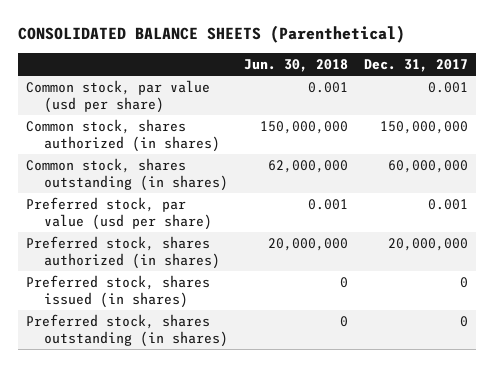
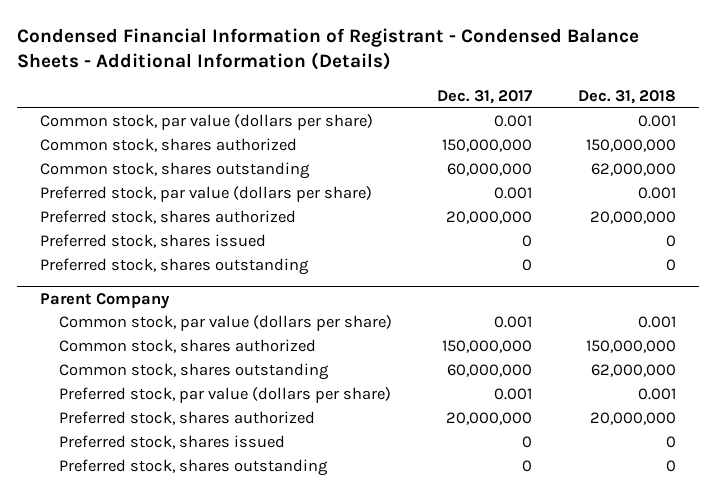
- CONSOLIDATED BALANCE SHEETS (Parenthetical)
+ Condensed Financial Information of Registrant - Condensed Balance Sheets - Additional Information (Details)
- | Jun. 30, 2018 | Dec. 31, 2017
+ | Dec. 31, 2017 | Dec. 31, 2018
- Common stock, par value (usd per share) | 0.001 | 0.001
- Common stock, shares authorized (in shares) | 150,000,000 | 150,000,000
- Common stock, shares outstanding (in shares) | 62,000,000 | 60,000,000
- Preferred stock, par value (usd per share) | 0.001 | 0.001
- Preferred stock, shares authorized (in shares) | 20,000,000 | 20,000,000
- Preferred stock, shares issued (in shares) | 0 | 0
- Preferred stock, shares outstanding (in shares) | 0 | 0
+ Common stock, par value (dollars per share) | 0.001 | 0.001
+ Common stock, shares authorized | 150,000,000 | 150,000,000
+ Common stock, shares outstanding | 60,000,000 | 62,000,000
+ Preferred stock, par value (dollars per share) | 0.001 | 0.001
+ Preferred stock, shares authorized | 20,000,000 | 20,000,000
+ Preferred stock, shares issued | 0 | 0
+ Preferred stock, shares outstanding | 0 | 0
+ Parent Company
+ Common stock, par value (dollars per share) | 0.001 | 0.001
+ Common stock, shares authorized | 150,000,000 | 150,000,000
+ Common stock, shares outstanding | 60,000,000 | 62,000,000
+ Preferred stock, par value (dollars per share) | 0.001 | 0.001
+ Preferred stock, shares authorized | 20,000,000 | 20,000,000
+ Preferred stock, shares issued | 0 | 0
+ Preferred stock, shares outstanding | 0 | 0

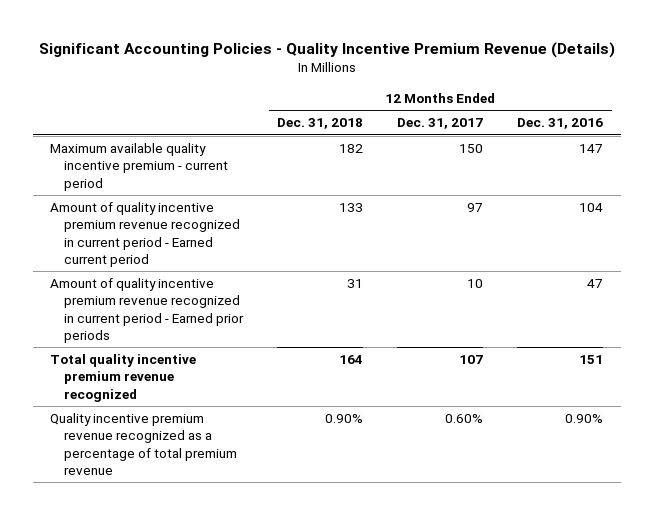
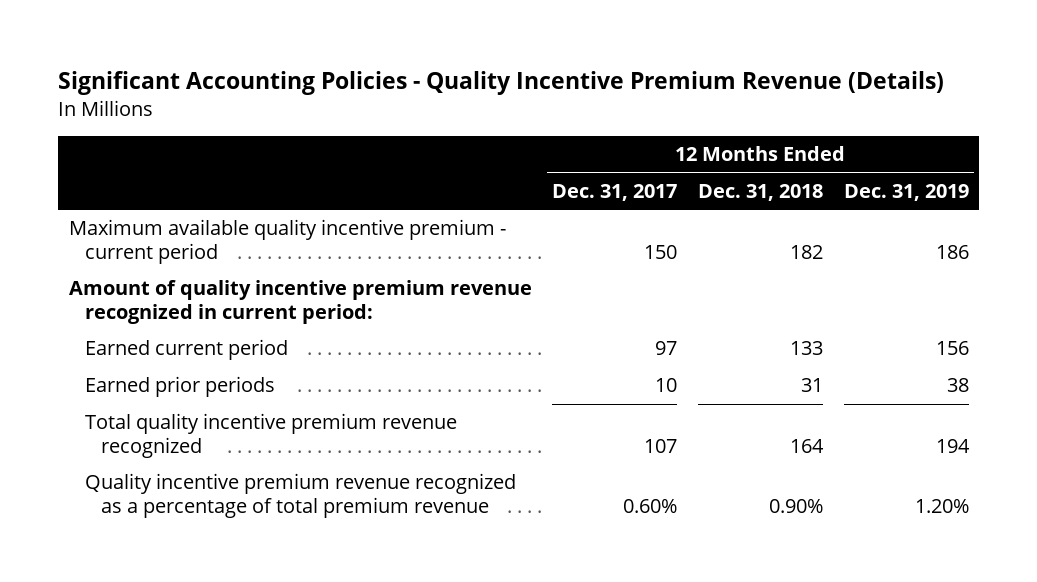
- | 12 Months Ended Dec. 31, 2018 | 12 Months Ended Dec. 31, 2017 | 12 Months Ended Dec. 31, 2016
+ | 12 Months Ended Dec. 31, 2017 | 12 Months Ended Dec. 31, 2018 | 12 Months Ended Dec. 31, 2019
- Amount of quality incentive premium revenue recognized in current period - Earned current period | 133 | 97 | 104
- Amount of quality incentive premium revenue recognized in current period - Earned prior periods | 31 | 10 | 47
+ Amount of quality incentive premium revenue recognized in current period:
+ Earned current period | 97 | 133 | 156
+ Earned prior periods | 10 | 31 | 38

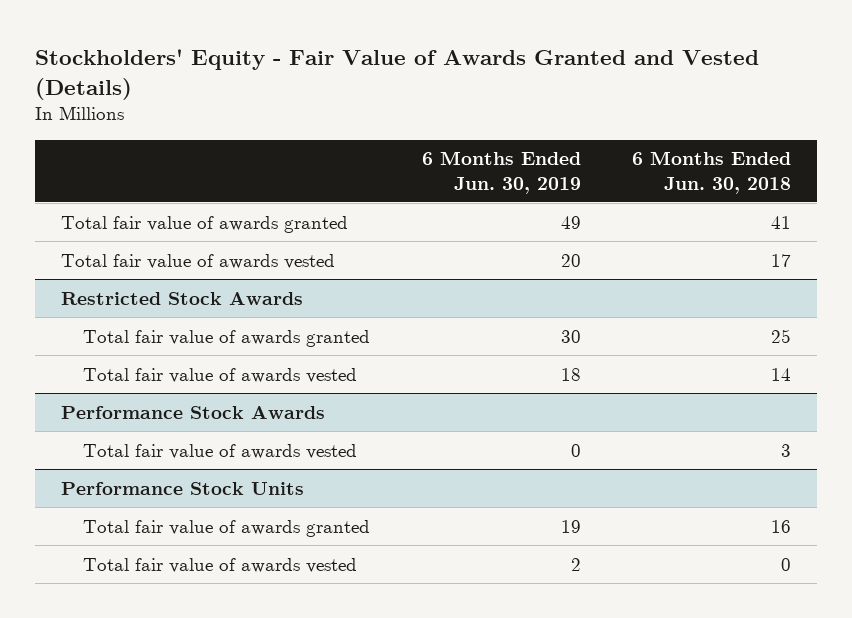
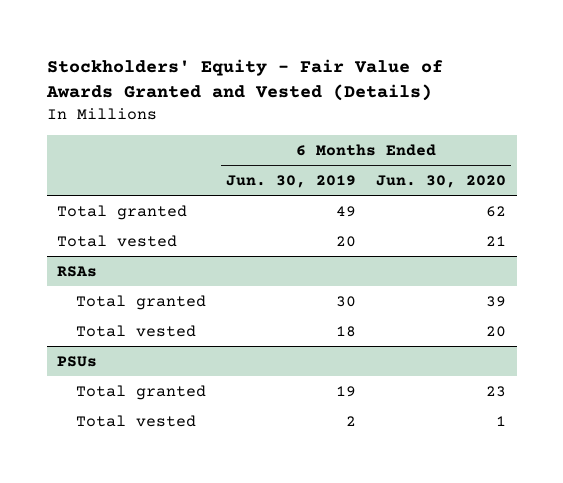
- | 6 Months Ended Jun. 30, 2019 | 6 Months Ended Jun. 30, 2018
+ | 6 Months Ended Jun. 30, 2019 | 6 Months Ended Jun. 30, 2020
- Total fair value of awards granted | 49 | 41
- Total fair value of awards vested | 20 | 17
- Restricted Stock Awards
- Total fair value of awards granted | 30 | 25
- Total fair value of awards vested | 18 | 14
- Performance Stock Awards
- Total fair value of awards vested | 0 | 3
- Performance Stock Units
- Total fair value of awards granted | 19 | 16
- Total fair value of awards vested | 2 | 0
+ Total granted | 49 | 62
+ Total vested | 20 | 21
+ RSAs
+ Total granted | 30 | 39
+ Total vested | 18 | 20
+ PSUs
+ Total granted | 19 | 23
+ Total vested | 2 | 1

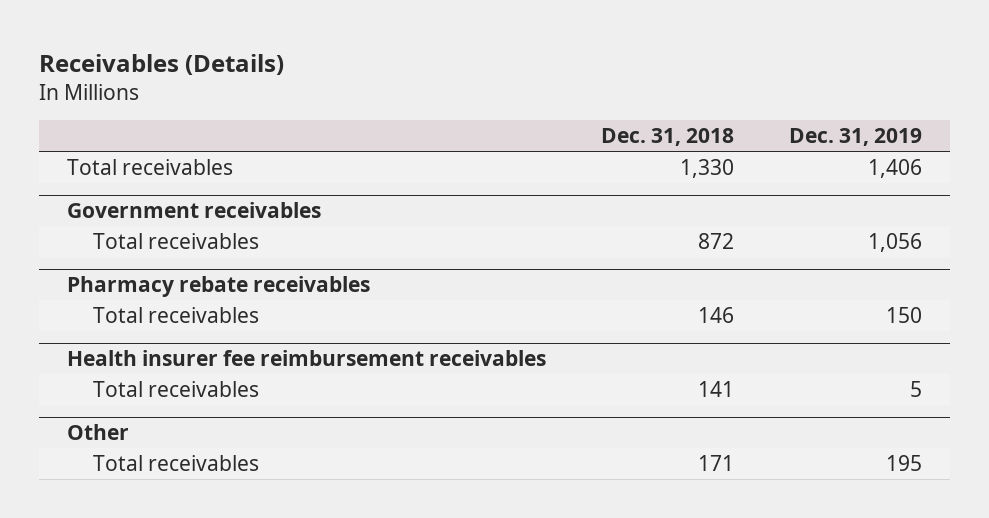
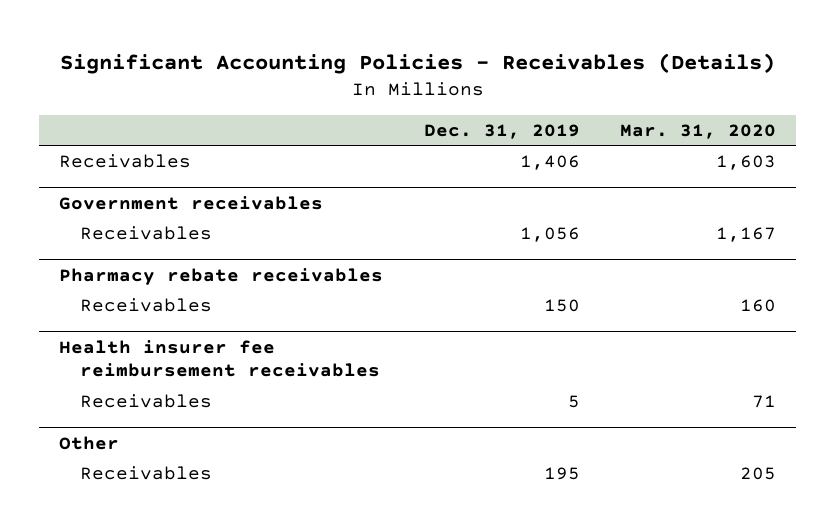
- Receivables (Details)
+ Significant Accounting Policies - Receivables (Details)
- | Dec. 31, 2018 | Dec. 31, 2019
+ | Dec. 31, 2019 | Mar. 31, 2020
- Total receivables | 1,330 | 1,406
+ Receivables | 1,406 | 1,603
@ Government receivables
- Total receivables | 872 | 1,056
+ Receivables | 1,056 | 1,167
@ Pharmacy rebate receivables
- Total receivables | 146 | 150
+ Receivables | 150 | 160
@ Health insurer fee reimbursement receivables
- Total receivables | 141 | 5
+ Receivables | 5 | 71
@ Other
- Total receivables | 171 | 195
+ Receivables | 195 | 205

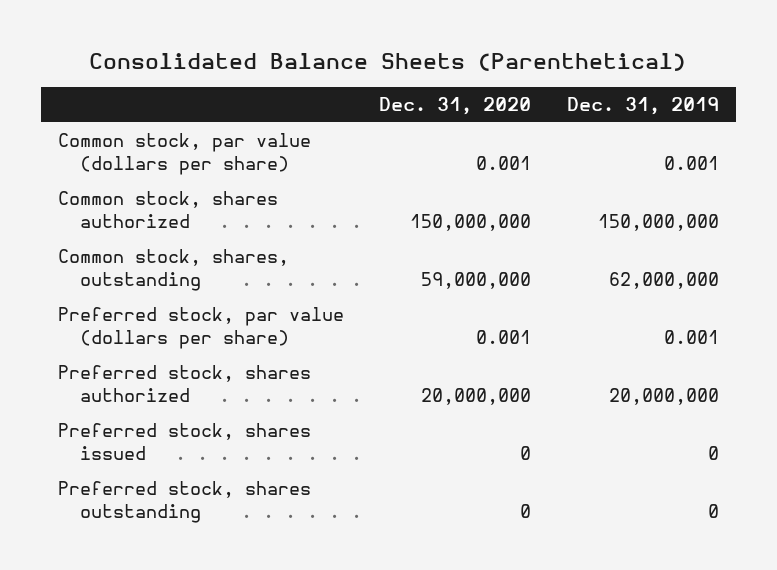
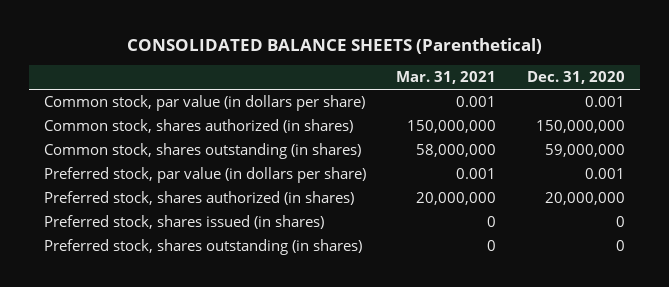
- Consolidated Balance Sheets (Parenthetical)
+ CONSOLIDATED BALANCE SHEETS (Parenthetical)
- | Dec. 31, 2020 | Dec. 31, 2019
+ | Mar. 31, 2021 | Dec. 31, 2020
- Common stock, par value (dollars per share) | 0.001 | 0.001
- Common stock, shares authorized | 150,000,000 | 150,000,000
- Common stock, shares, outstanding | 59,000,000 | 62,000,000
- Preferred stock, par value (dollars per share) | 0.001 | 0.001
- Preferred stock, shares authorized | 20,000,000 | 20,000,000
- Preferred stock, shares issued | 0 | 0
- Preferred stock, shares outstanding | 0 | 0
+ Common stock, par value (in dollars per share) | 0.001 | 0.001
+ Common stock, shares authorized (in shares) | 150,000,000 | 150,000,000
+ Common stock, shares outstanding (in shares) | 58,000,000 | 59,000,000
+ Preferred stock, par value (in dollars per share) | 0.001 | 0.001
+ Preferred stock, shares authorized (in shares) | 20,000,000 | 20,000,000
+ Preferred stock, shares issued (in shares) | 0 | 0
+ Preferred stock, shares outstanding (in shares) | 0 | 0

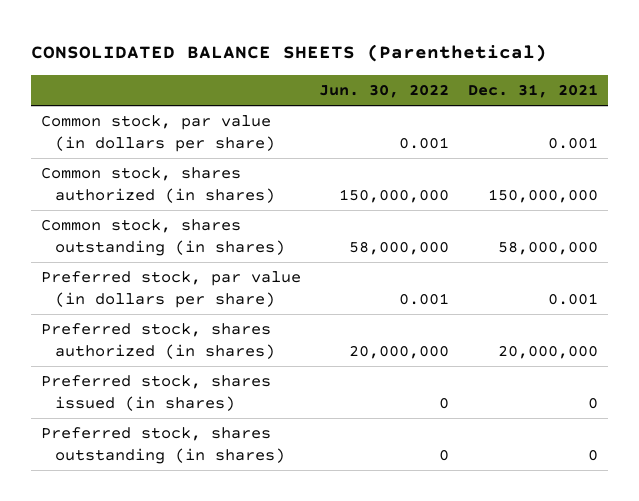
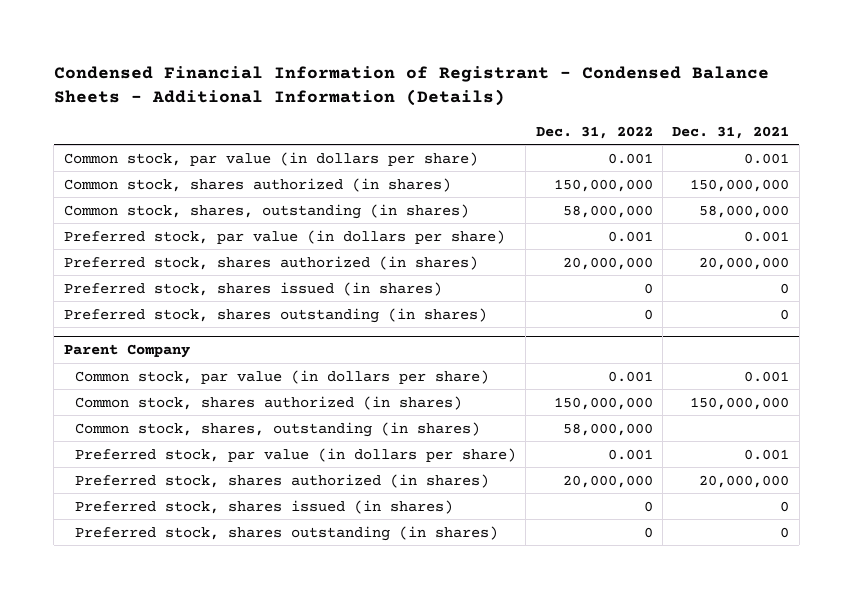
- CONSOLIDATED BALANCE SHEETS (Parenthetical)
+ Condensed Financial Information of Registrant - Condensed Balance Sheets - Additional Information (Details)
- | Jun. 30, 2022 | Dec. 31, 2021
+ | Dec. 31, 2022 | Dec. 31, 2021
- Common stock, shares outstanding (in shares) | 58,000,000 | 58,000,000
+ Common stock, shares, outstanding (in shares) | 58,000,000 | 58,000,000
+ Parent Company
+ Common stock, par value (in dollars per share) | 0.001 | 0.001
+ Common stock, shares authorized (in shares) | 150,000,000 | 150,000,000
+ Common stock, shares, outstanding (in shares) | 58,000,000 |
+ Preferred stock, par value (in dollars per share) | 0.001 | 0.001
+ Preferred stock, shares authorized (in shares) | 20,000,000 | 20,000,000
+ Preferred stock, shares issued (in shares) | 0 | 0
+ Preferred stock, shares outstanding (in shares) | 0 | 0

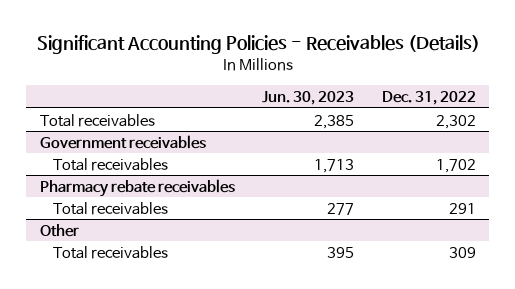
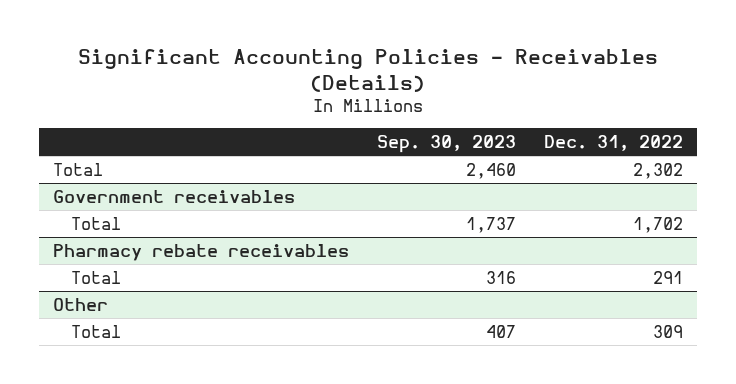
- | Jun. 30, 2023 | Dec. 31, 2022
+ | Sep. 30, 2023 | Dec. 31, 2022
- Total receivables | 2,385 | 2,302
+ Total | 2,460 | 2,302
@ Government receivables
- Total receivables | 1,713 | 1,702
+ Total | 1,737 | 1,702
@ Pharmacy rebate receivables
- Total receivables | 277 | 291
+ Total | 316 | 291
@ Other
- Total receivables | 395 | 309
+ Total | 407 | 309

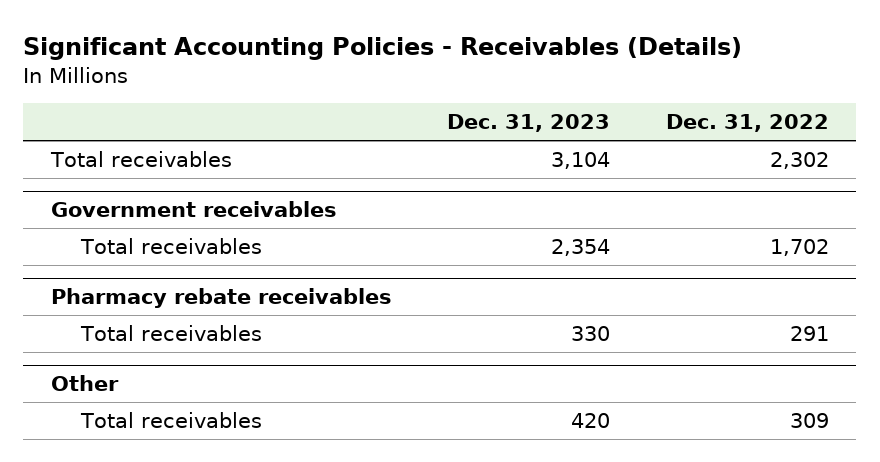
- | Sep. 30, 2023 | Dec. 31, 2022
+ | Dec. 31, 2023 | Dec. 31, 2022
- Total | 2,460 | 2,302
+ Total receivables | 3,104 | 2,302
@ Government receivables
- Total | 1,737 | 1,702
+ Total receivables | 2,354 | 1,702
@ Pharmacy rebate receivables
- Total | 316 | 291
+ Total receivables | 330 | 291
@ Other
- Total | 407 | 309
+ Total receivables | 420 | 309

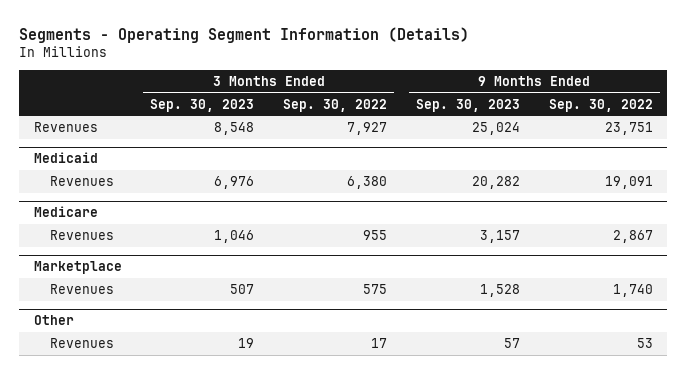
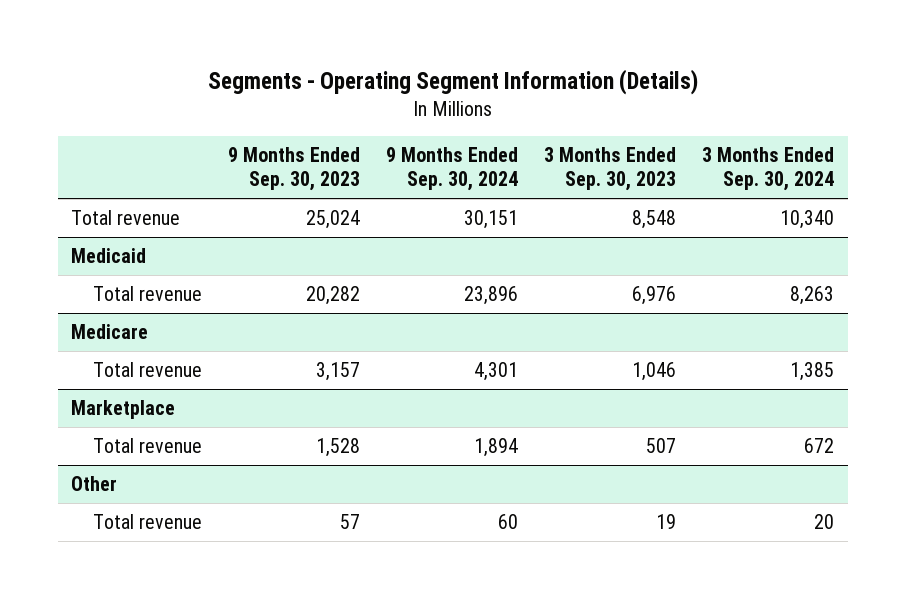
- | 3 Months Ended Sep. 30, 2023 | 3 Months Ended Sep. 30, 2022 | 9 Months Ended Sep. 30, 2023 | 9 Months Ended Sep. 30, 2022
+ | 9 Months Ended Sep. 30, 2023 | 9 Months Ended Sep. 30, 2024 | 3 Months Ended Sep. 30, 2023 | 3 Months Ended Sep. 30, 2024
- Revenues | 8,548 | 7,927 | 25,024 | 23,751
+ Total revenue | 25,024 | 30,151 | 8,548 | 10,340
@ Medicaid
- Revenues | 6,976 | 6,380 | 20,282 | 19,091
+ Total revenue | 20,282 | 23,896 | 6,976 | 8,263
@ Medicare
- Revenues | 1,046 | 955 | 3,157 | 2,867
+ Total revenue | 3,157 | 4,301 | 1,046 | 1,385
@ Marketplace
- Revenues | 507 | 575 | 1,528 | 1,740
+ Total revenue | 1,528 | 1,894 | 507 | 672
@ Other
- Revenues | 19 | 17 | 57 | 53
+ Total revenue | 57 | 60 | 19 | 20

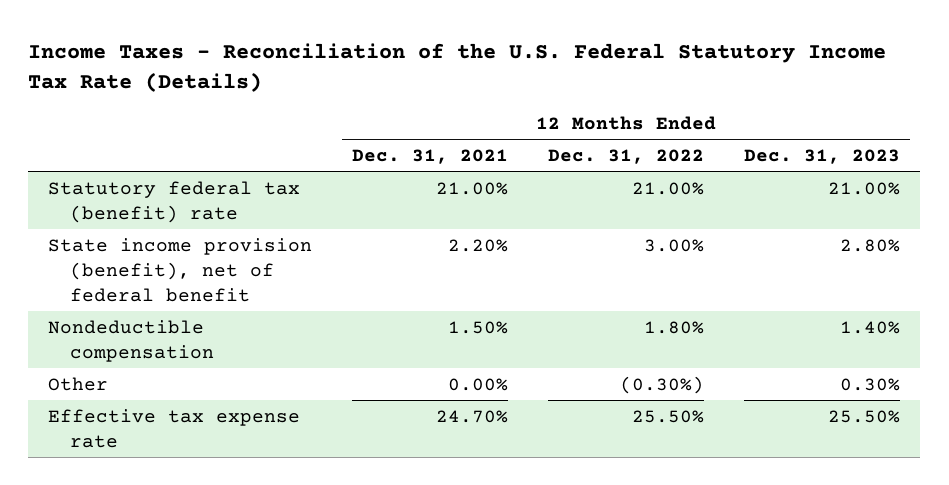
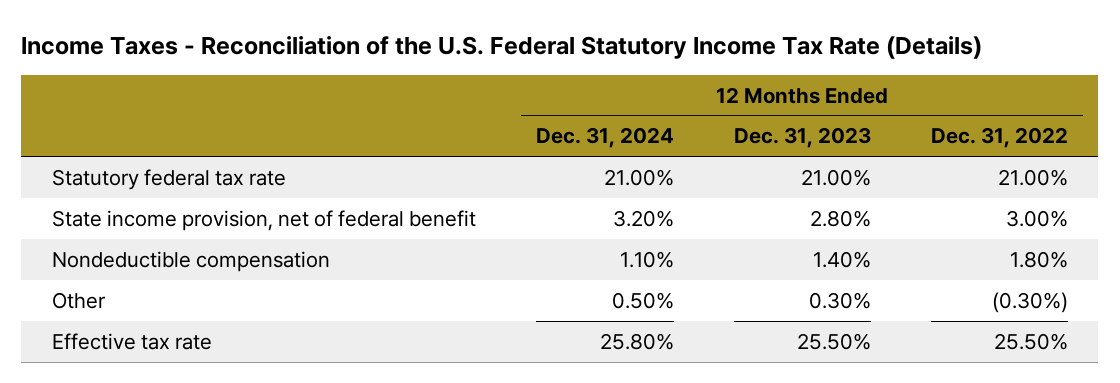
- | 12 Months Ended Dec. 31, 2021 | 12 Months Ended Dec. 31, 2022 | 12 Months Ended Dec. 31, 2023
+ | 12 Months Ended Dec. 31, 2024 | 12 Months Ended Dec. 31, 2023 | 12 Months Ended Dec. 31, 2022
- Statutory federal tax (benefit) rate | 21.00% | 21.00% | 21.00%
- State income provision (benefit), net of federal benefit | 2.20% | 3.00% | 2.80%
+ Statutory federal tax rate | 21.00% | 21.00% | 21.00%
+ State income provision, net of federal benefit | 3.20% | 2.80% | 3.00%
- Effective tax expense rate | 24.70% | 25.50% | 25.50%
+ Effective tax rate | 25.80% | 25.50% | 25.50%

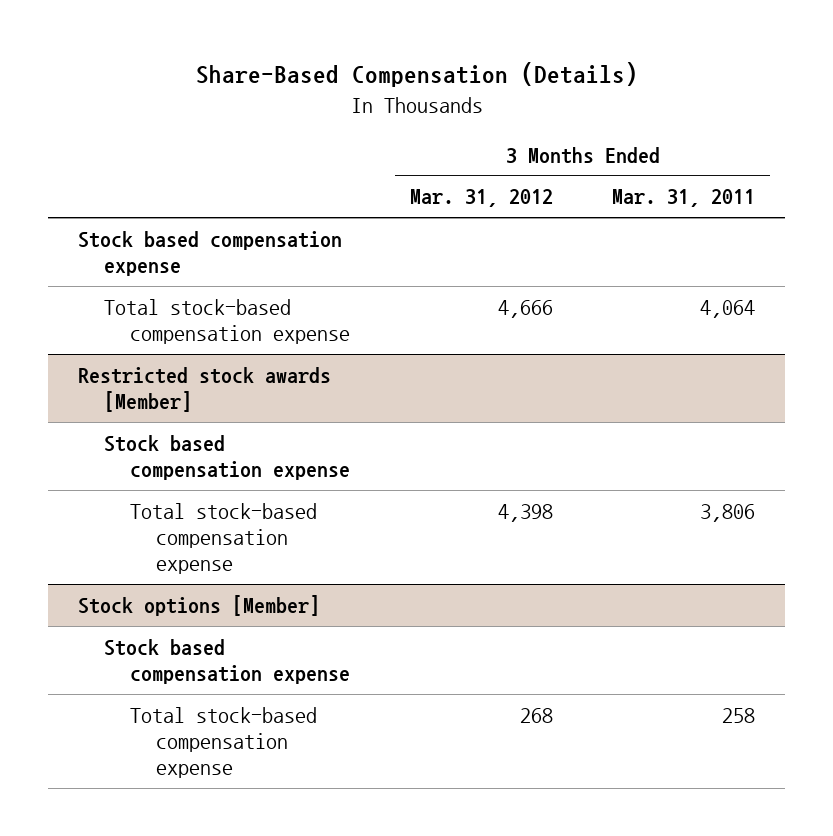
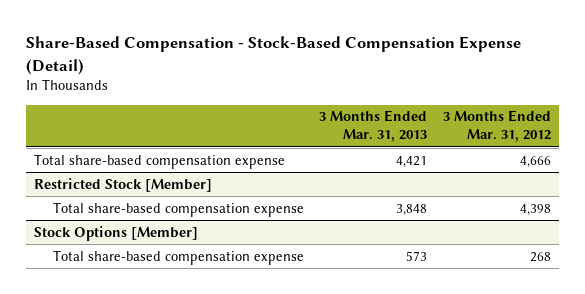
- Share-Based Compensation (Details)
+ Share-Based Compensation - Stock-Based Compensation Expense (Detail)
- | 3 Months Ended Mar. 31, 2012 | 3 Months Ended Mar. 31, 2011
+ | 3 Months Ended Mar. 31, 2013 | 3 Months Ended Mar. 31, 2012
- Stock based compensation expense
- Total stock-based compensation expense | 4,666 | 4,064
- Restricted stock awards [Member]
- Stock based compensation expense
- Total stock-based compensation expense | 4,398 | 3,806
- Stock options [Member]
- Stock based compensation expense
- Total stock-based compensation expense | 268 | 258
+ Total share-based compensation expense | 4,421 | 4,666
+ Restricted Stock [Member]
+ Total share-based compensation expense | 3,848 | 4,398
+ Stock Options [Member]
+ Total share-based compensation expense | 573 | 268

